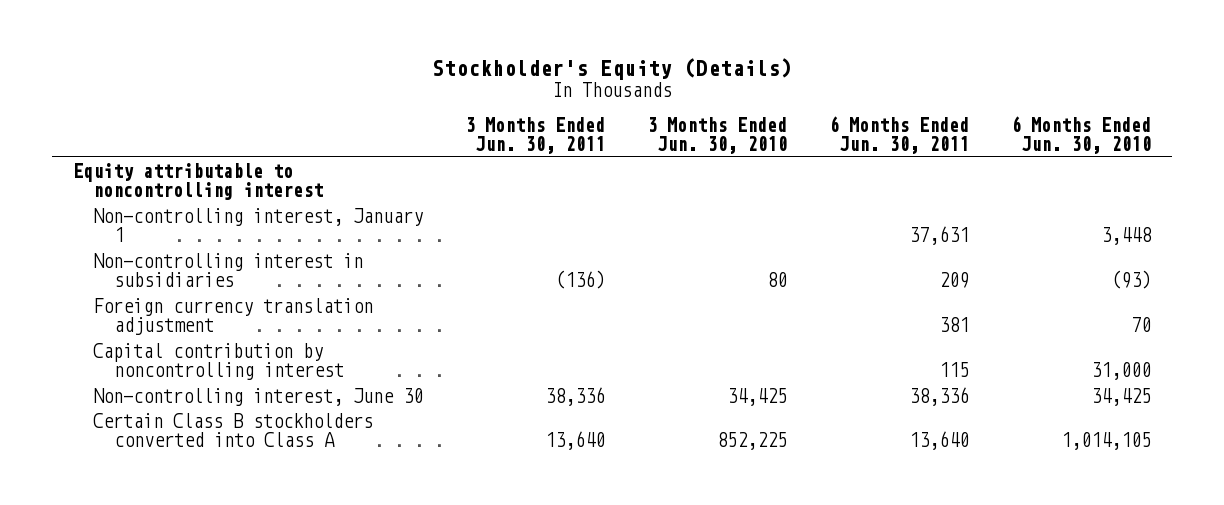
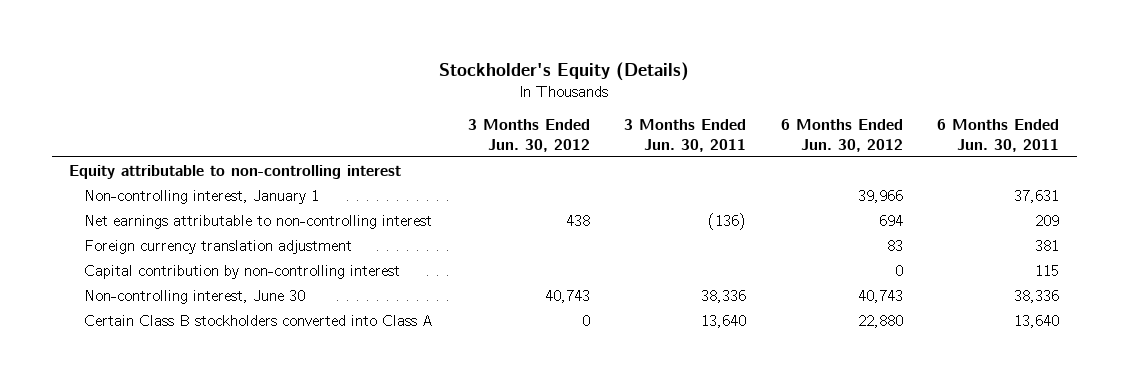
- | 3 Months Ended Jun. 30, 2011 | 3 Months Ended Jun. 30, 2010 | 6 Months Ended Jun. 30, 2011 | 6 Months Ended Jun. 30, 2010
+ | 3 Months Ended Jun. 30, 2012 | 3 Months Ended Jun. 30, 2011 | 6 Months Ended Jun. 30, 2012 | 6 Months Ended Jun. 30, 2011
- Equity attributable to noncontrolling interest
+ Equity attributable to non-controlling interest
- Non-controlling interest in subsidiaries | (136) | 80 | 209 | (93)
+ Net earnings attributable to non-controlling interest | 438 | (136) | 694 | 209
- Capital contribution by noncontrolling interest | | | 115 | 31,000
+ Capital contribution by non-controlling interest | | | 0 | 115

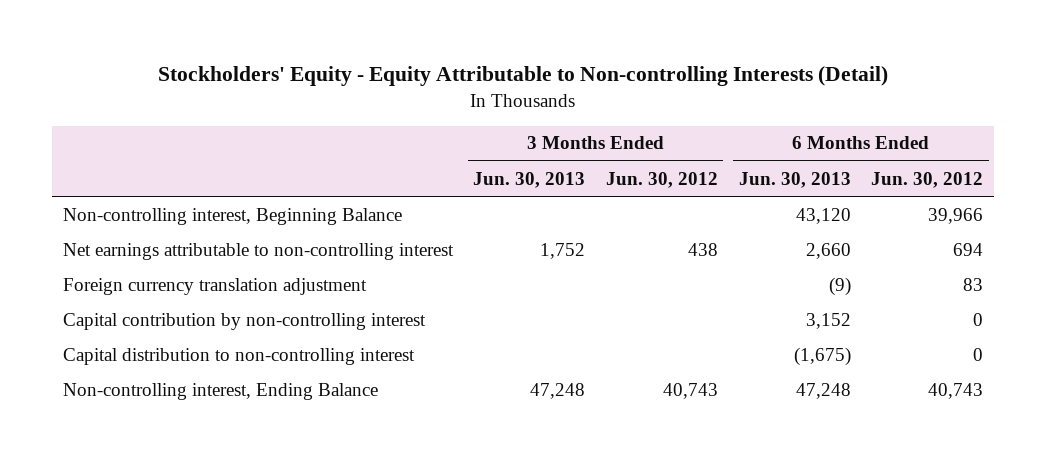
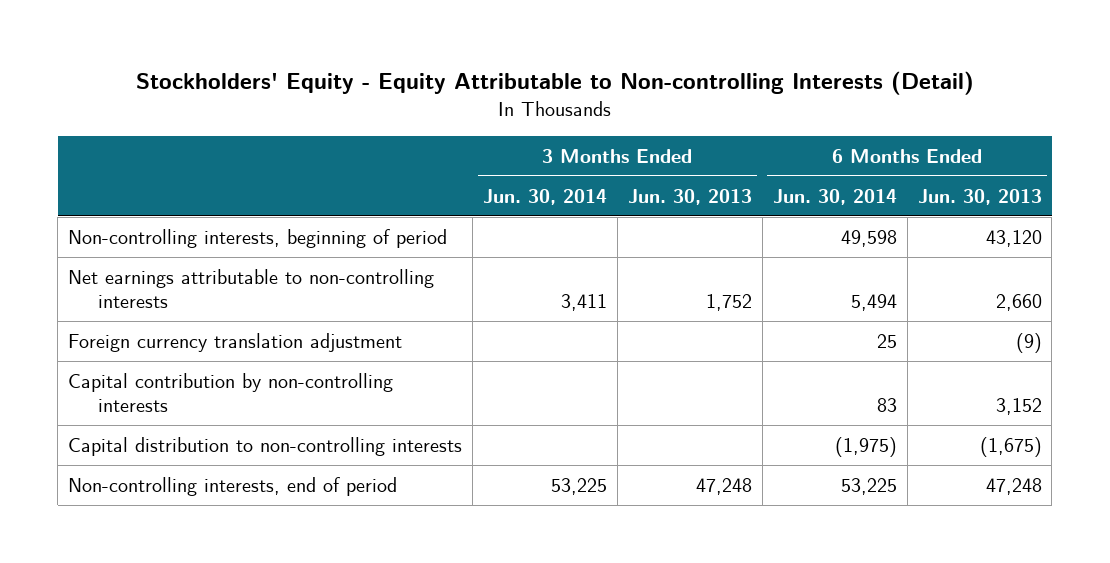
- | 3 Months Ended Jun. 30, 2013 | 3 Months Ended Jun. 30, 2012 | 6 Months Ended Jun. 30, 2013 | 6 Months Ended Jun. 30, 2012
+ | 3 Months Ended Jun. 30, 2014 | 3 Months Ended Jun. 30, 2013 | 6 Months Ended Jun. 30, 2014 | 6 Months Ended Jun. 30, 2013
- Non-controlling interest, Beginning Balance | | | 43,120 | 39,966
- Net earnings attributable to non-controlling interest | 1,752 | 438 | 2,660 | 694
+ Non-controlling interests, beginning of period | | | 49,598 | 43,120
+ Net earnings attributable to non-controlling interests | 3,411 | 1,752 | 5,494 | 2,660
- Capital contribution by non-controlling interest | | | 3,152 | 0
- Capital distribution to non-controlling interest | | | (1,675) | 0
- Non-controlling interest, Ending Balance | 47,248 | 40,743 | 47,248 | 40,743
+ Capital contribution by non-controlling interests | | | 83 | 3,152
+ Capital distribution to non-controlling interests | | | (1,975) | (1,675)
+ Non-controlling interests, end of period | 53,225 | 47,248 | 53,225 | 47,248

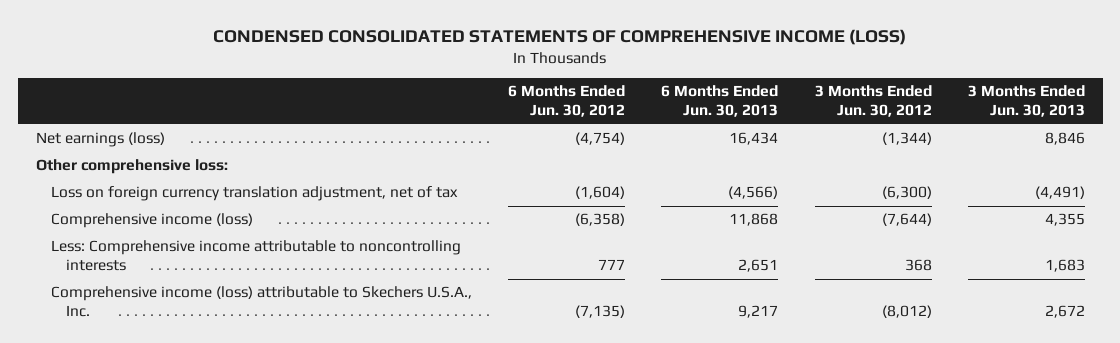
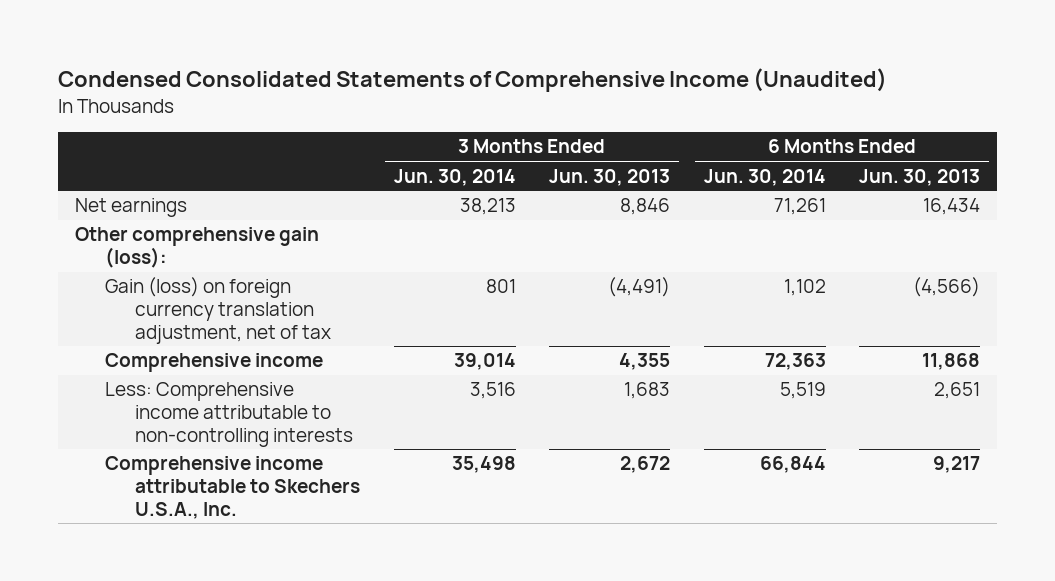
- CONDENSED CONSOLIDATED STATEMENTS OF COMPREHENSIVE INCOME (LOSS)
+ Condensed Consolidated Statements of Comprehensive Income (Unaudited)
- | 6 Months Ended Jun. 30, 2012 | 6 Months Ended Jun. 30, 2013 | 3 Months Ended Jun. 30, 2012 | 3 Months Ended Jun. 30, 2013
+ | 3 Months Ended Jun. 30, 2014 | 3 Months Ended Jun. 30, 2013 | 6 Months Ended Jun. 30, 2014 | 6 Months Ended Jun. 30, 2013
- Net earnings (loss) | (4,754) | 16,434 | (1,344) | 8,846
- Other comprehensive loss:
- Loss on foreign currency translation adjustment, net of tax | (1,604) | (4,566) | (6,300) | (4,491)
- Comprehensive income (loss) | (6,358) | 11,868 | (7,644) | 4,355
- Less: Comprehensive income attributable to noncontrolling interests | 777 | 2,651 | 368 | 1,683
- Comprehensive income (loss) attributable to Skechers U.S.A., Inc. | (7,135) | 9,217 | (8,012) | 2,672
+ Net earnings | 38,213 | 8,846 | 71,261 | 16,434
+ Other comprehensive gain (loss):
+ Gain (loss) on foreign currency translation adjustment, net of tax | 801 | (4,491) | 1,102 | (4,566)
+ Comprehensive income | 39,014 | 4,355 | 72,363 | 11,868
+ Less: Comprehensive income attributable to non-controlling interests | 3,516 | 1,683 | 5,519 | 2,651
+ Comprehensive income attributable to Skechers U.S.A., Inc. | 35,498 | 2,672 | 66,844 | 9,217

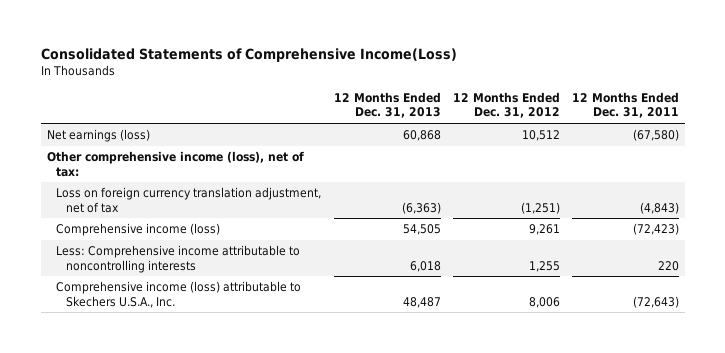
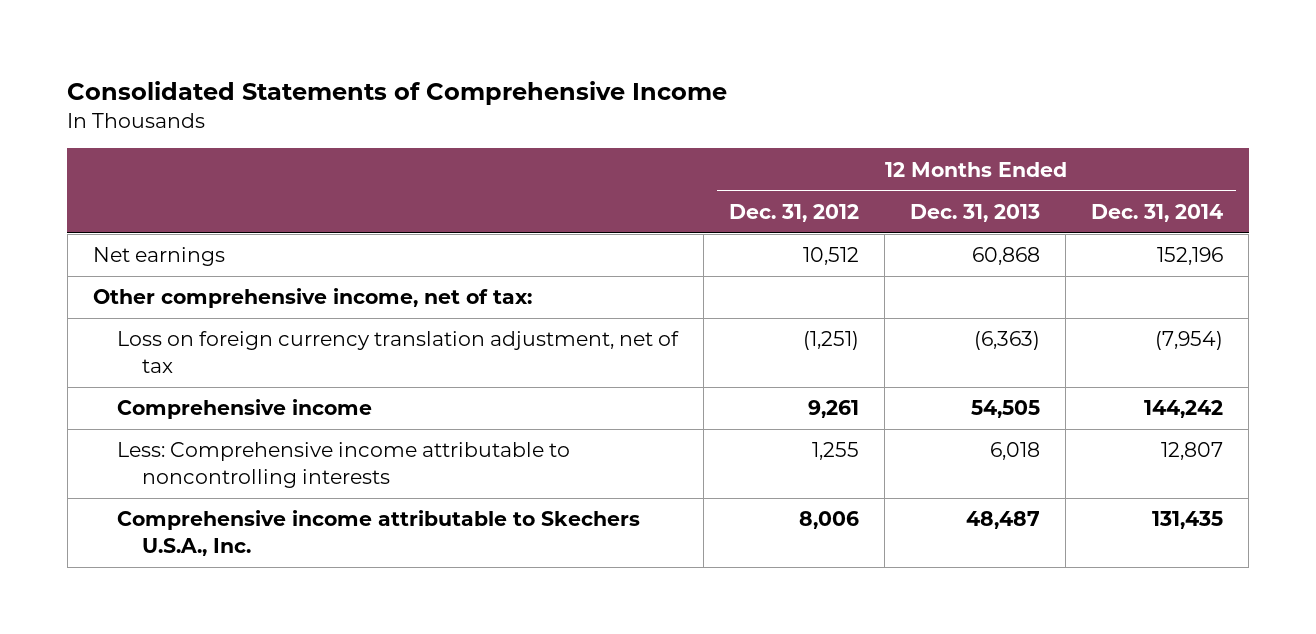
- Consolidated Statements of Comprehensive Income(Loss)
+ Consolidated Statements of Comprehensive Income
- | 12 Months Ended Dec. 31, 2013 | 12 Months Ended Dec. 31, 2012 | 12 Months Ended Dec. 31, 2011
+ | 12 Months Ended Dec. 31, 2012 | 12 Months Ended Dec. 31, 2013 | 12 Months Ended Dec. 31, 2014
- Net earnings (loss) | 60,868 | 10,512 | (67,580)
- Other comprehensive income (loss), net of tax:
+ Net earnings | 10,512 | 60,868 | 152,196
+ Other comprehensive income, net of tax:
- Comprehensive income (loss) | 54,505 | 9,261 | (72,423)
+ Comprehensive income | 9,261 | 54,505 | 144,242
- Comprehensive income (loss) attributable to Skechers U.S.A., Inc. | 48,487 | 8,006 | (72,643)
+ Comprehensive income attributable to Skechers U.S.A., Inc. | 8,006 | 48,487 | 131,435

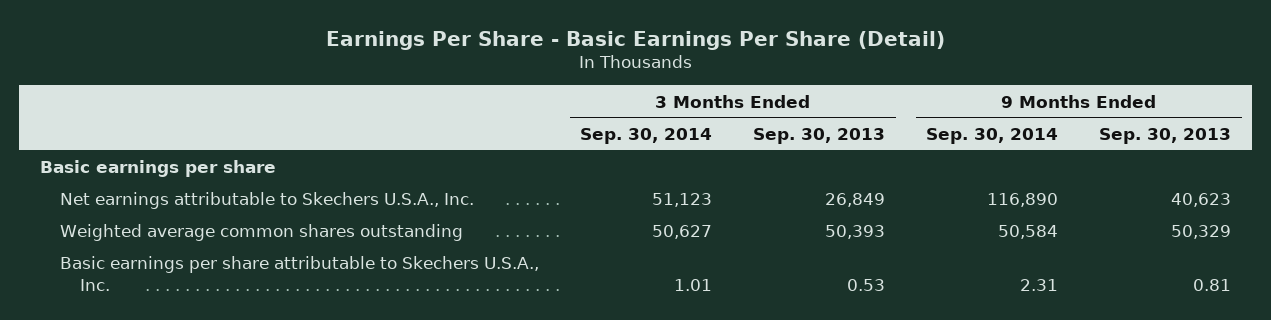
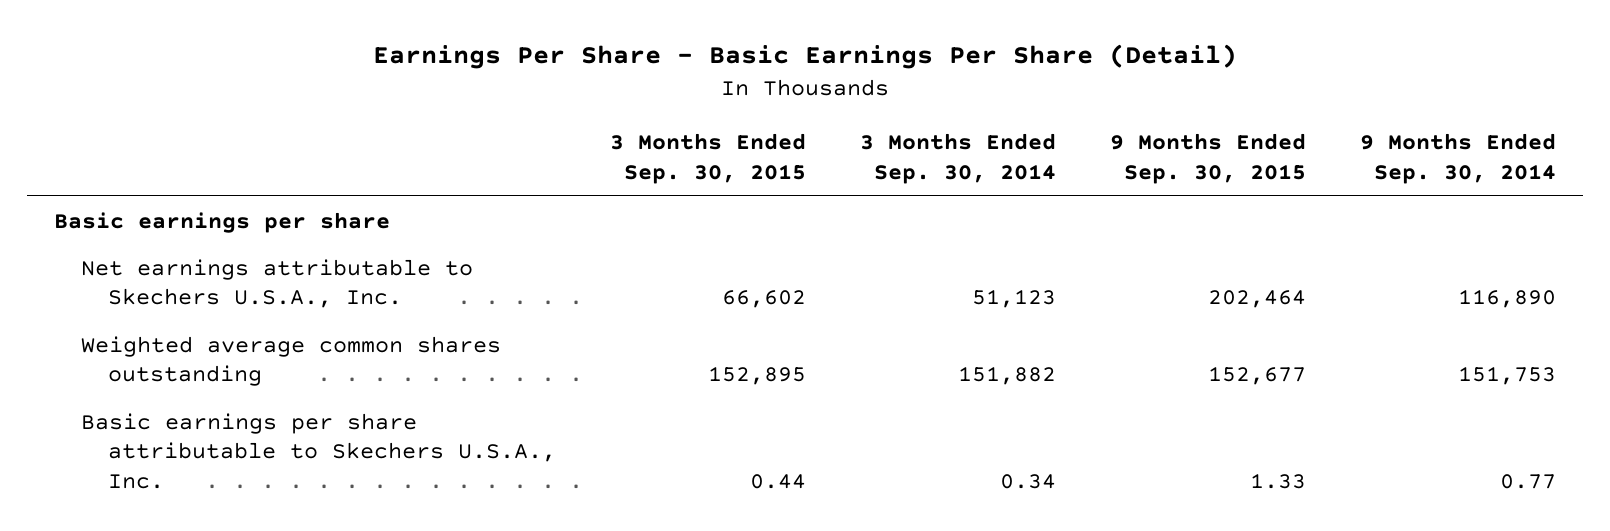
- | 3 Months Ended Sep. 30, 2014 | 3 Months Ended Sep. 30, 2013 | 9 Months Ended Sep. 30, 2014 | 9 Months Ended Sep. 30, 2013
+ | 3 Months Ended Sep. 30, 2015 | 3 Months Ended Sep. 30, 2014 | 9 Months Ended Sep. 30, 2015 | 9 Months Ended Sep. 30, 2014
- Weighted average common shares outstanding | 50,627 | 50,393 | 50,584 | 50,329
- Basic earnings per share attributable to Skechers U.S.A., Inc. | 1.01 | 0.53 | 2.31 | 0.81
+ Weighted average common shares outstanding | 152,895 | 151,882 | 152,677 | 151,753
+ Basic earnings per share attributable to Skechers U.S.A., Inc. | 0.44 | 0.34 | 1.33 | 0.77

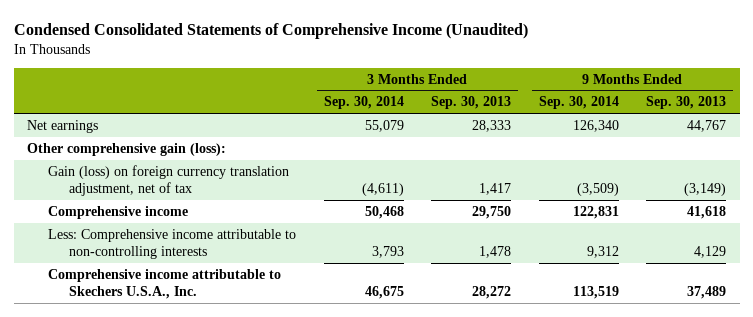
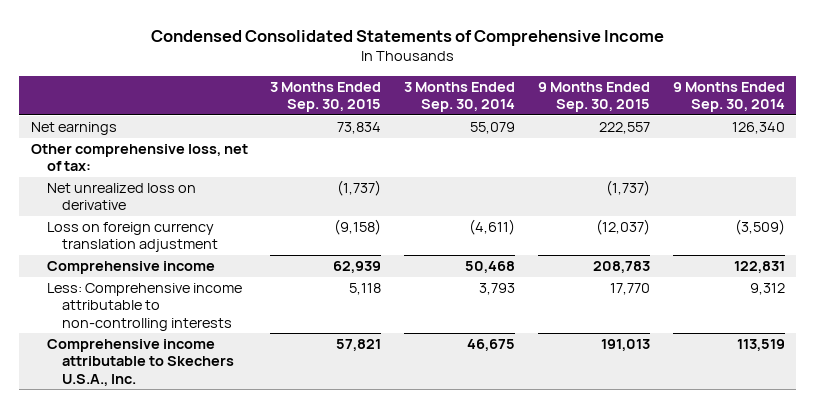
- Condensed Consolidated Statements of Comprehensive Income (Unaudited)
+ Condensed Consolidated Statements of Comprehensive Income
- | 3 Months Ended Sep. 30, 2014 | 3 Months Ended Sep. 30, 2013 | 9 Months Ended Sep. 30, 2014 | 9 Months Ended Sep. 30, 2013
+ | 3 Months Ended Sep. 30, 2015 | 3 Months Ended Sep. 30, 2014 | 9 Months Ended Sep. 30, 2015 | 9 Months Ended Sep. 30, 2014
- Other comprehensive gain (loss):
- Gain (loss) on foreign currency translation adjustment, net of tax | (4,611) | 1,417 | (3,509) | (3,149)
+ Other comprehensive loss, net of tax:
+ Net unrealized loss on derivative | (1,737) | | (1,737) |
+ Loss on foreign currency translation adjustment | (9,158) | (4,611) | (12,037) | (3,509)

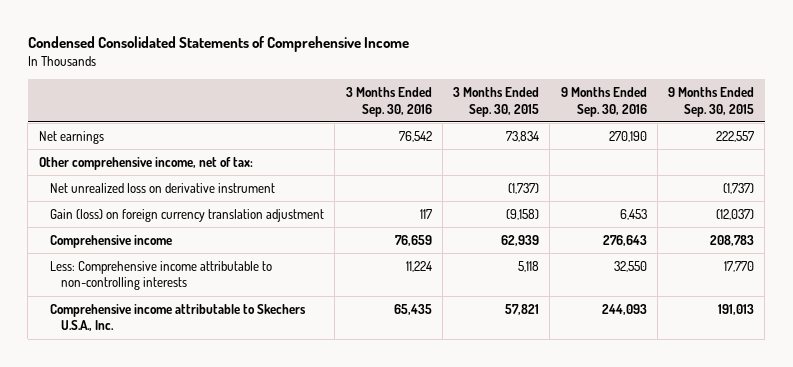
- | 3 Months Ended Sep. 30, 2015 | 3 Months Ended Sep. 30, 2014 | 9 Months Ended Sep. 30, 2015 | 9 Months Ended Sep. 30, 2014
+ | 3 Months Ended Sep. 30, 2016 | 3 Months Ended Sep. 30, 2015 | 9 Months Ended Sep. 30, 2016 | 9 Months Ended Sep. 30, 2015
- Other comprehensive loss, net of tax:
- Net unrealized loss on derivative | (1,737) | | (1,737) |
- Loss on foreign currency translation adjustment | (9,158) | (4,611) | (12,037) | (3,509)
+ Other comprehensive income, net of tax:
+ Net unrealized loss on derivative instrument | | (1,737) | | (1,737)
+ Gain (loss) on foreign currency translation adjustment | 117 | (9,158) | 6,453 | (12,037)

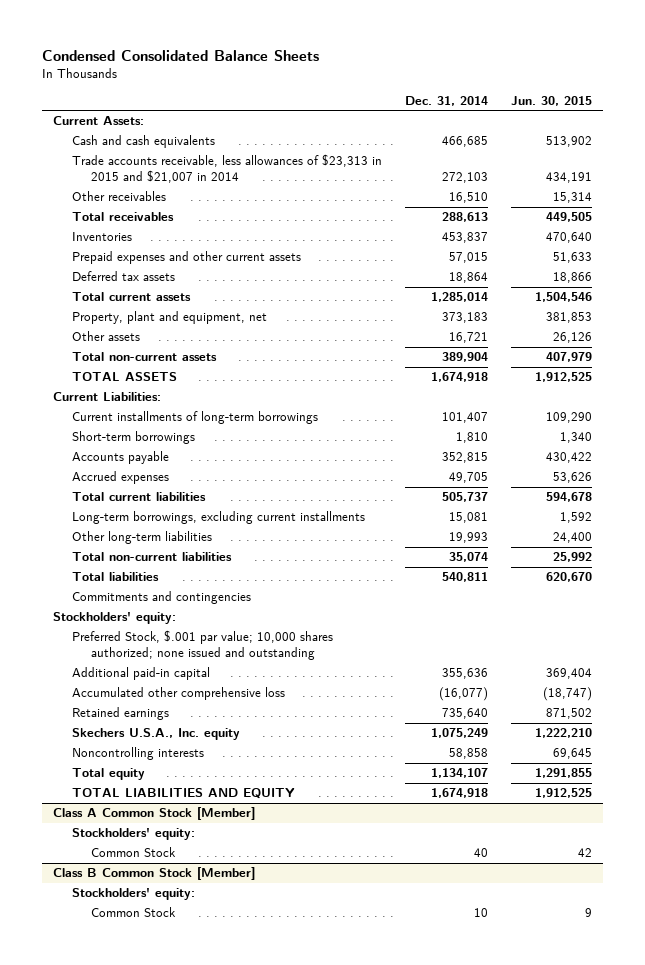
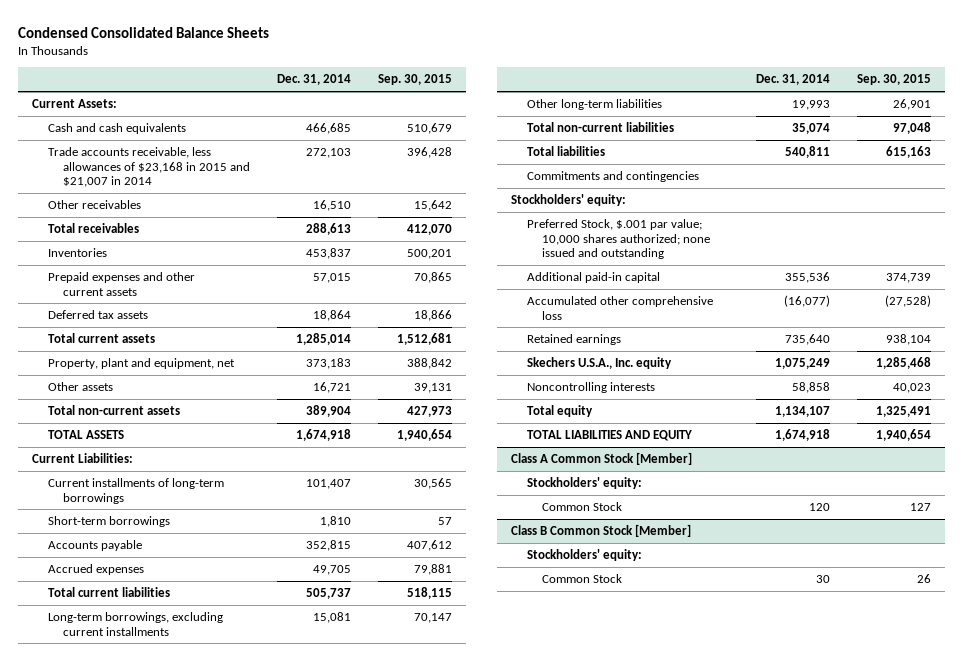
- | Dec. 31, 2014 | Jun. 30, 2015
+ | Dec. 31, 2014 | Sep. 30, 2015
- Trade accounts receivable, less allowances of $23,313 in 2015 and $21,007 in 2014 | 272,103 | 434,191
+ Trade accounts receivable, less allowances of $23,168 in 2015 and $21,007 in 2014 | 272,103 | 396,428
- Additional paid-in capital | 355,636 | 369,404
+ Additional paid-in capital | 355,536 | 374,739
@ Class A Common Stock [Member]
- Common Stock | 40 | 42
+ Common Stock | 120 | 127
@ Class B Common Stock [Member]
- Common Stock | 10 | 9
+ Common Stock | 30 | 26

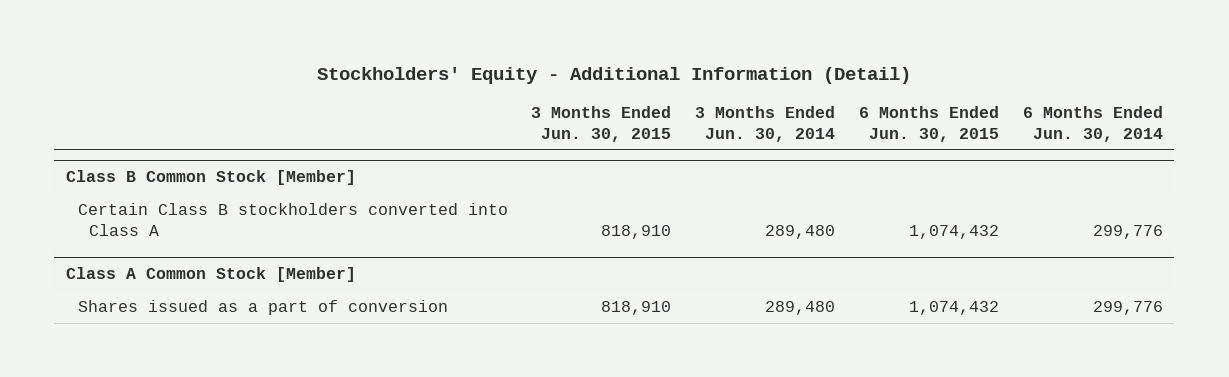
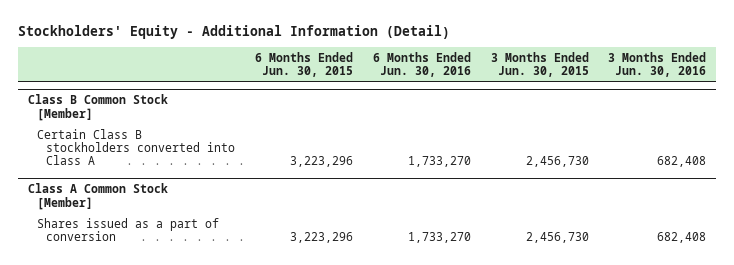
- | 3 Months Ended Jun. 30, 2015 | 3 Months Ended Jun. 30, 2014 | 6 Months Ended Jun. 30, 2015 | 6 Months Ended Jun. 30, 2014
+ | 6 Months Ended Jun. 30, 2015 | 6 Months Ended Jun. 30, 2016 | 3 Months Ended Jun. 30, 2015 | 3 Months Ended Jun. 30, 2016
@ Class B Common Stock [Member]
- Certain Class B stockholders converted into Class A | 818,910 | 289,480 | 1,074,432 | 299,776
+ Certain Class B stockholders converted into Class A | 3,223,296 | 1,733,270 | 2,456,730 | 682,408
@ Class A Common Stock [Member]
- Shares issued as a part of conversion | 818,910 | 289,480 | 1,074,432 | 299,776
+ Shares issued as a part of conversion | 3,223,296 | 1,733,270 | 2,456,730 | 682,408

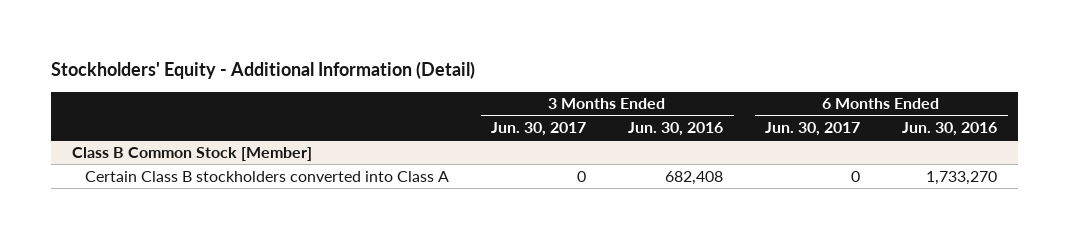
- | 6 Months Ended Jun. 30, 2015 | 6 Months Ended Jun. 30, 2016 | 3 Months Ended Jun. 30, 2015 | 3 Months Ended Jun. 30, 2016
+ | 3 Months Ended Jun. 30, 2017 | 3 Months Ended Jun. 30, 2016 | 6 Months Ended Jun. 30, 2017 | 6 Months Ended Jun. 30, 2016
- Class A Common Stock [Member]
- Shares issued as a part of conversion | 3,223,296 | 1,733,270 | 2,456,730 | 682,408

